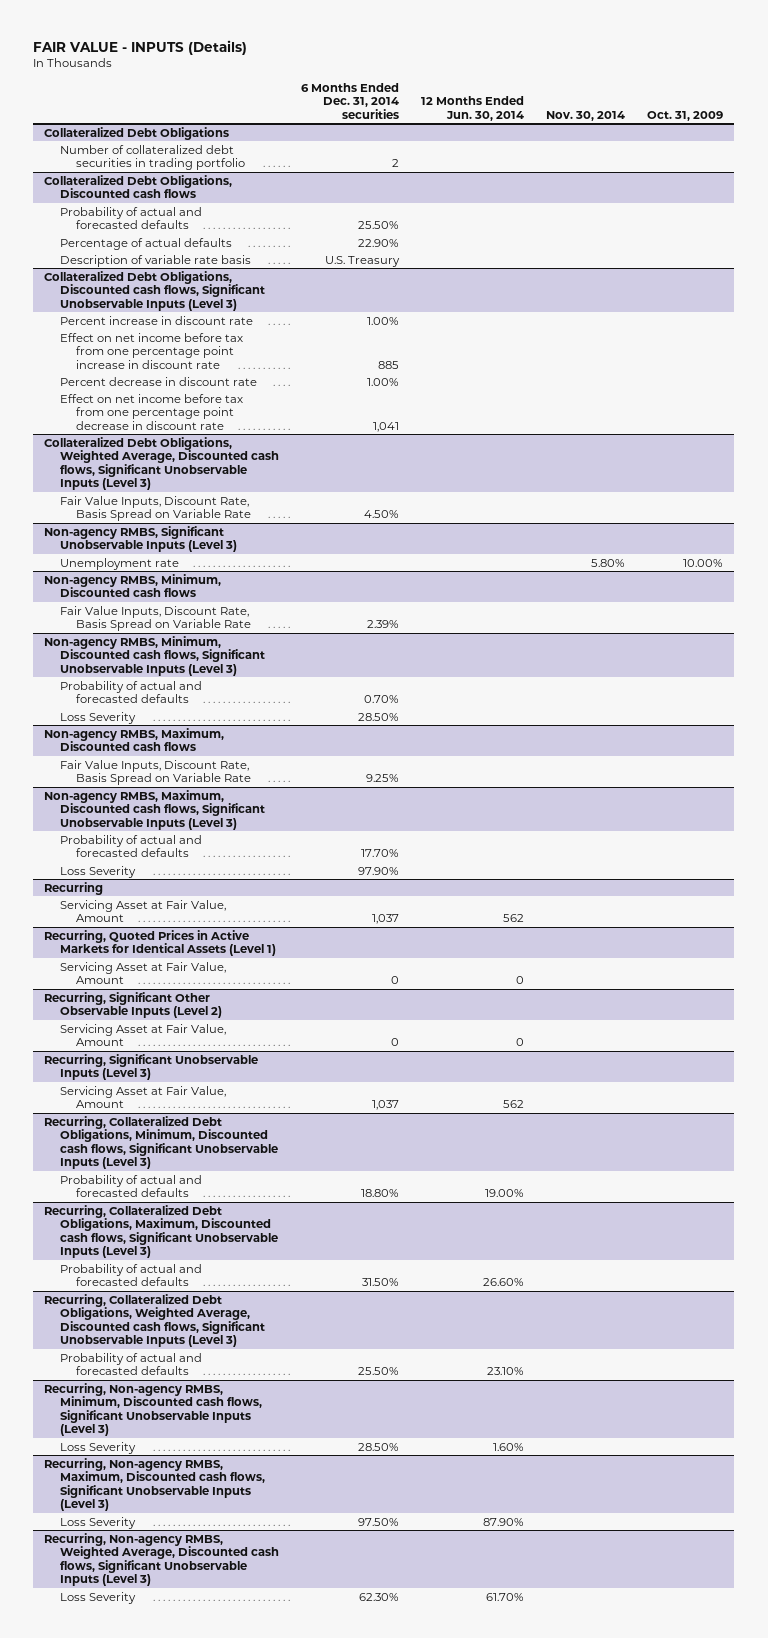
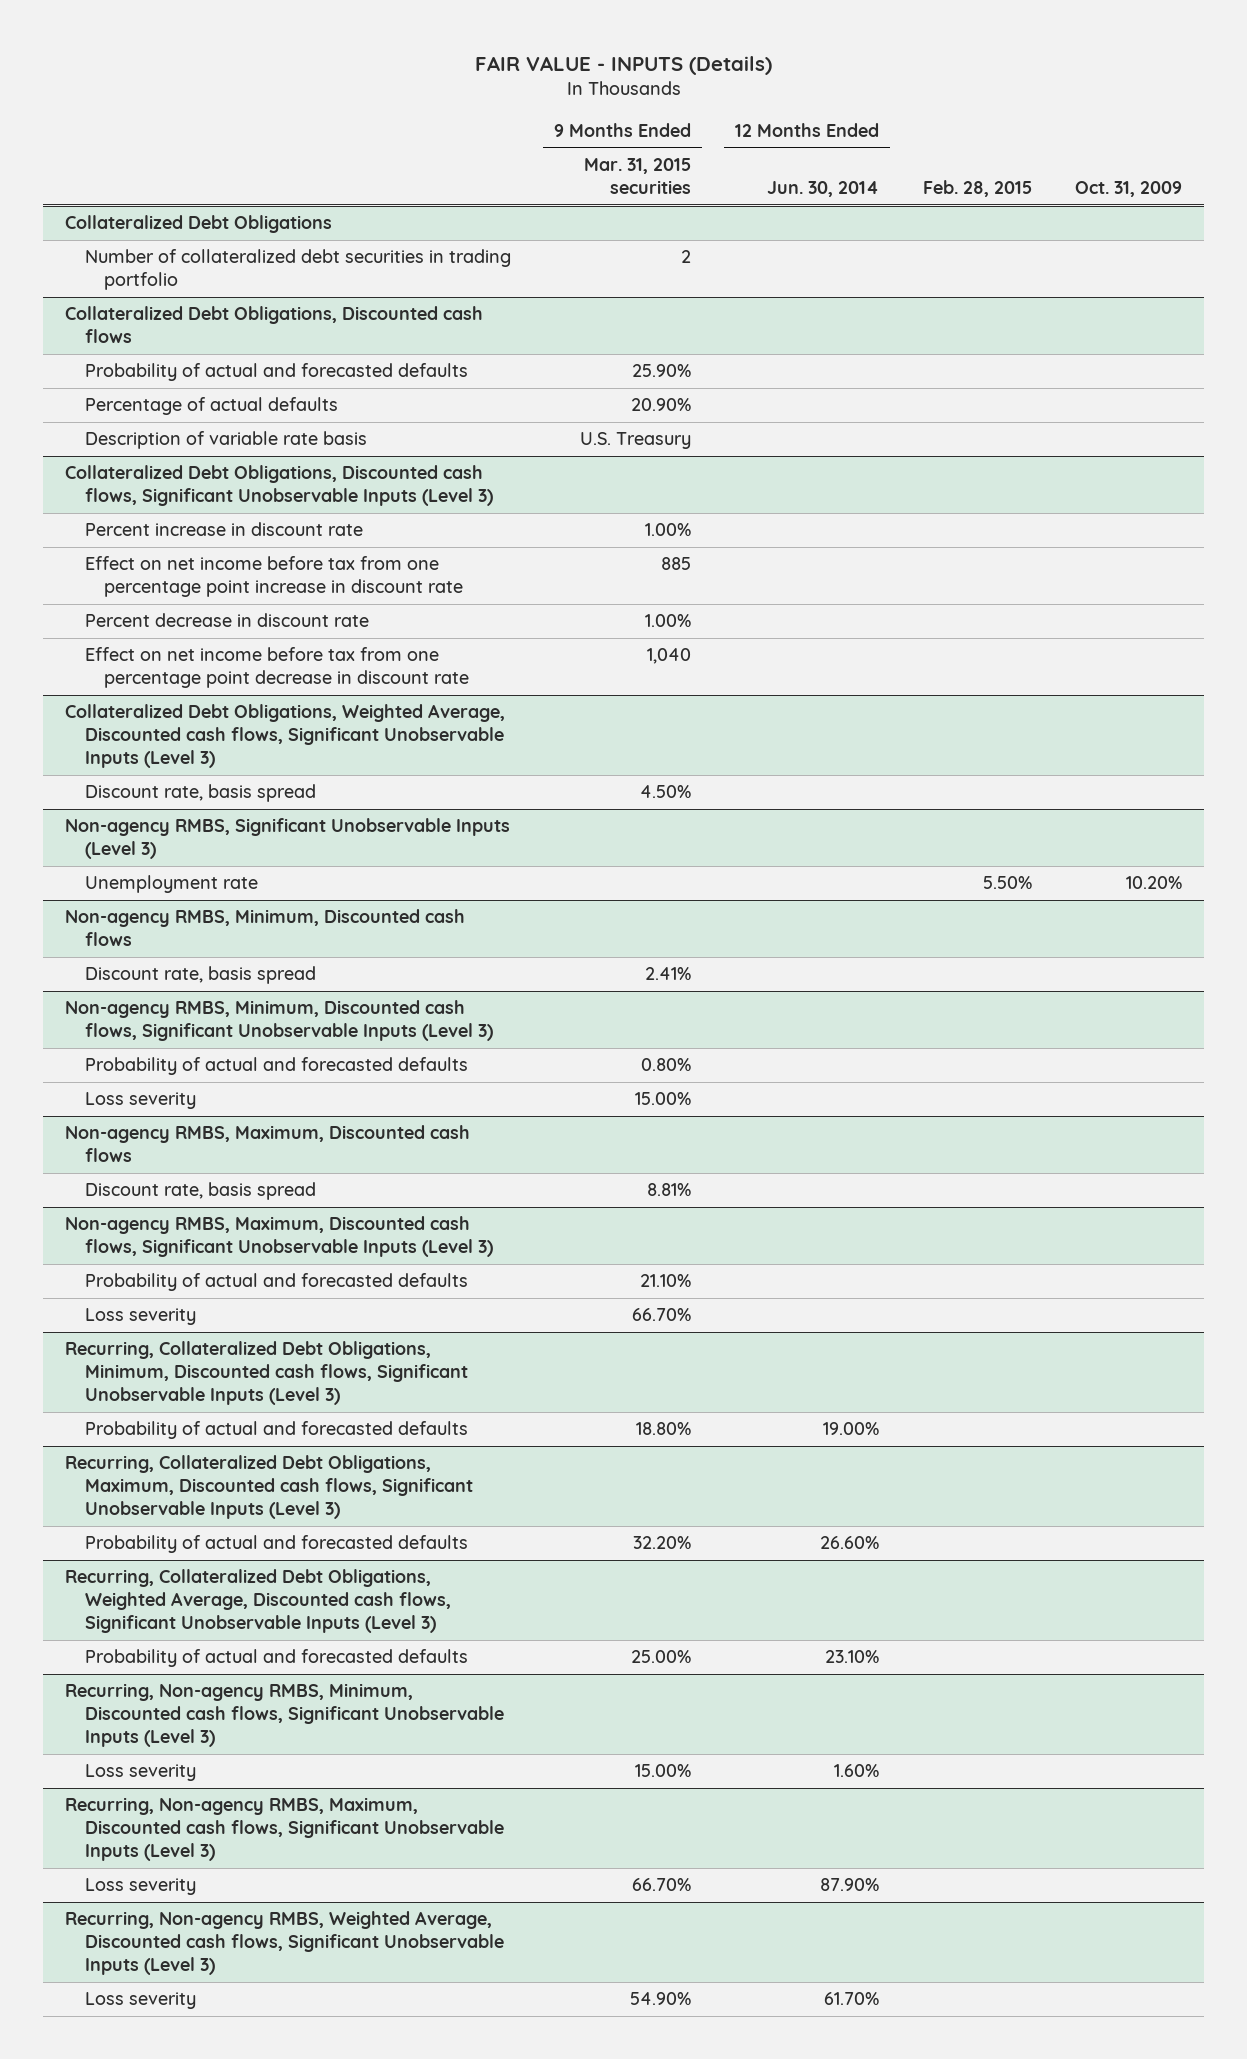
- | 6 Months Ended Dec. 31, 2014 securities | 12 Months Ended Jun. 30, 2014 | Nov. 30, 2014 | Oct. 31, 2009
+ | 9 Months Ended Mar. 31, 2015 securities | 12 Months Ended Jun. 30, 2014 | Feb. 28, 2015 | Oct. 31, 2009
@ Collateralized Debt Obligations, Weighted Average, Discounted cash flows, Significant Unobservable Inputs (Level 3)
- Fair Value Inputs, Discount Rate, Basis Spread on Variable Rate | 4.50% | | |
+ Discount rate, basis spread | 4.50% | | |
@ Non-agency RMBS, Significant Unobservable Inputs (Level 3)
- Unemployment rate | | | 5.80% | 10.00%
+ Unemployment rate | | | 5.50% | 10.20%
@ Non-agency RMBS, Minimum, Discounted cash flows
- Fair Value Inputs, Discount Rate, Basis Spread on Variable Rate | 2.39% | | |
+ Discount rate, basis spread | 2.41% | | |
@ Non-agency RMBS, Minimum, Discounted cash flows, Significant Unobservable Inputs (Level 3)
- Loss Severity | 28.50% | | |
+ Loss severity | 15.00% | | |
@ Non-agency RMBS, Maximum, Discounted cash flows
- Fair Value Inputs, Discount Rate, Basis Spread on Variable Rate | 9.25% | | |
+ Discount rate, basis spread | 8.81% | | |
@ Non-agency RMBS, Maximum, Discounted cash flows, Significant Unobservable Inputs (Level 3)
- Loss Severity | 97.90% | | |
- Recurring
- Servicing Asset at Fair Value, Amount | 1,037 | 562 | |
- Recurring, Quoted Prices in Active Markets for Identical Assets (Level 1)
- Servicing Asset at Fair Value, Amount | 0 | 0 | |
- Recurring, Significant Other Observable Inputs (Level 2)
- Servicing Asset at Fair Value, Amount | 0 | 0 | |
- Recurring, Significant Unobservable Inputs (Level 3)
- Servicing Asset at Fair Value, Amount | 1,037 | 562 | |
@ Non-agency RMBS, Maximum, Discounted cash flows, Significant Unobservable Inputs (Level 3)
+ Loss severity | 66.70% | | |
@ Recurring, Non-agency RMBS, Minimum, Discounted cash flows, Significant Unobservable Inputs (Level 3)
- Loss Severity | 28.50% | 1.60% | |
+ Loss severity | 15.00% | 1.60% | |
@ Recurring, Non-agency RMBS, Maximum, Discounted cash flows, Significant Unobservable Inputs (Level 3)
- Loss Severity | 97.50% | 87.90% | |
+ Loss severity | 66.70% | 87.90% | |
@ Recurring, Non-agency RMBS, Weighted Average, Discounted cash flows, Significant Unobservable Inputs (Level 3)
- Loss Severity | 62.30% | 61.70% | |
+ Loss severity | 54.90% | 61.70% | |

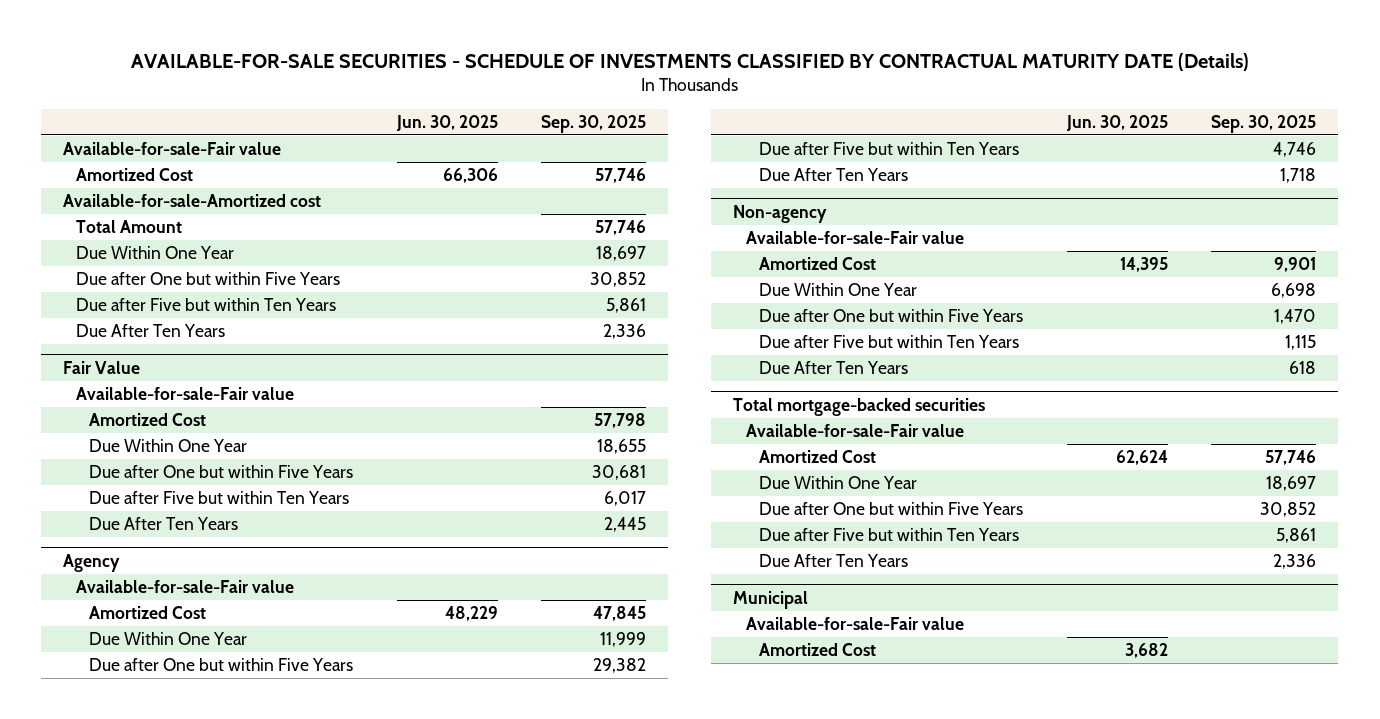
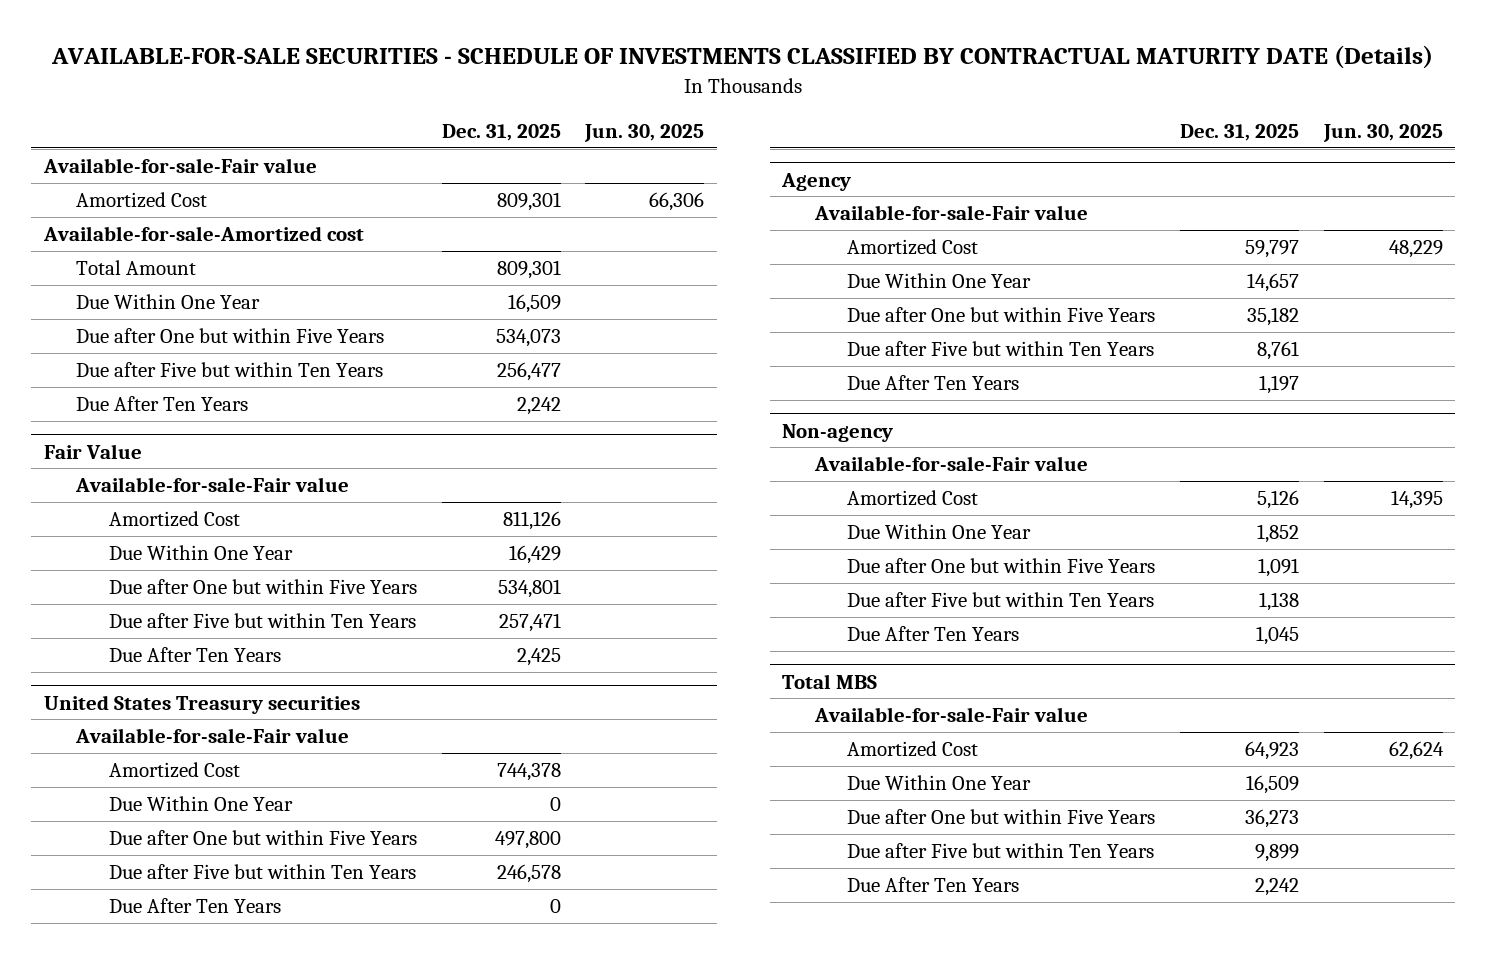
- | Jun. 30, 2025 | Sep. 30, 2025
+ | Dec. 31, 2025 | Jun. 30, 2025
+ United States Treasury securities
+ Available-for-sale-Fair value
+ Amortized Cost | 744,378 |
+ Due Within One Year | 0 |
+ Due after One but within Five Years | 497,800 |
+ Due after Five but within Ten Years | 246,578 |
+ Due After Ten Years | 0 |
- Total mortgage-backed securities
+ Total MBS
- Municipal
- Available-for-sale-Fair value
- Amortized Cost | 3,682 |

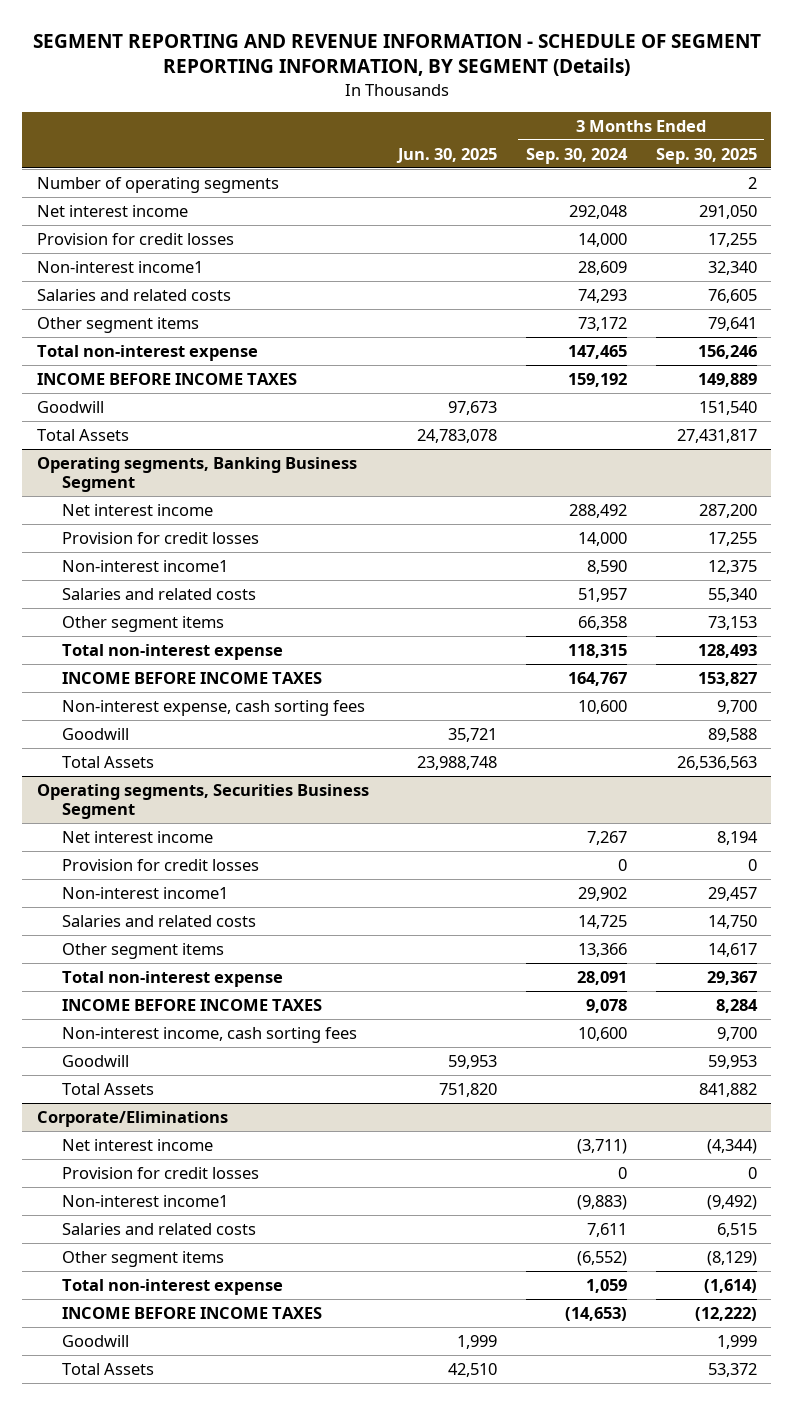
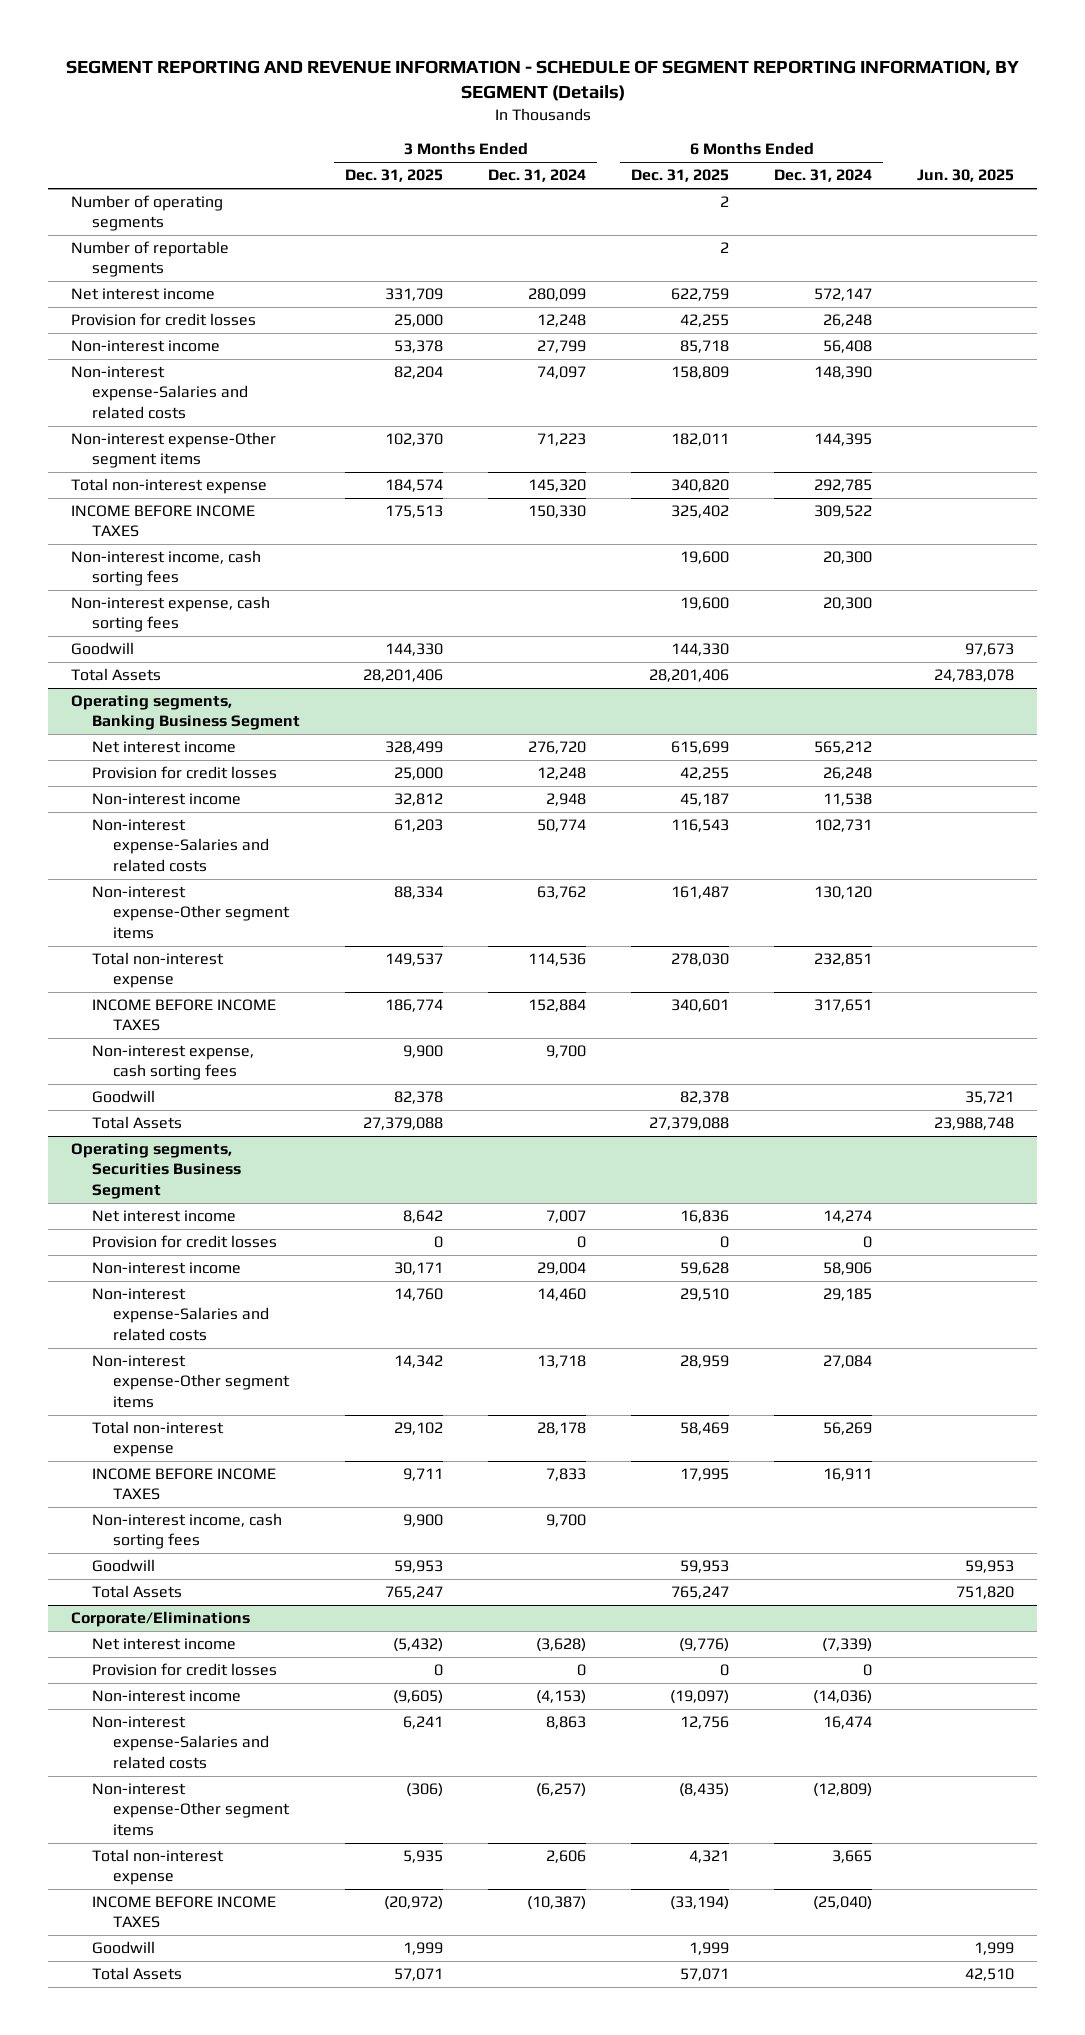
- | Jun. 30, 2025 | 3 Months Ended Sep. 30, 2024 | 3 Months Ended Sep. 30, 2025
+ | 3 Months Ended Dec. 31, 2025 | 3 Months Ended Dec. 31, 2024 | 6 Months Ended Dec. 31, 2025 | 6 Months Ended Dec. 31, 2024 | Jun. 30, 2025
+ Number of reportable segments | | | 2 | |
- Non-interest income1 | | 28,609 | 32,340
- Salaries and related costs | | 74,293 | 76,605
- Other segment items | | 73,172 | 79,641
+ Non-interest income | 53,378 | 27,799 | 85,718 | 56,408 |
+ Non-interest expense-Salaries and related costs | 82,204 | 74,097 | 158,809 | 148,390 |
+ Non-interest expense-Other segment items | 102,370 | 71,223 | 182,011 | 144,395 |
+ Non-interest income, cash sorting fees | | | 19,600 | 20,300 |
+ Non-interest expense, cash sorting fees | | | 19,600 | 20,300 |
@ Operating segments, Banking Business Segment
- Non-interest income1 | | 8,590 | 12,375
- Salaries and related costs | | 51,957 | 55,340
- Other segment items | | 66,358 | 73,153
+ Non-interest income | 32,812 | 2,948 | 45,187 | 11,538 |
+ Non-interest expense-Salaries and related costs | 61,203 | 50,774 | 116,543 | 102,731 |
+ Non-interest expense-Other segment items | 88,334 | 63,762 | 161,487 | 130,120 |
@ Operating segments, Securities Business Segment
- Non-interest income1 | | 29,902 | 29,457
- Salaries and related costs | | 14,725 | 14,750
- Other segment items | | 13,366 | 14,617
+ Non-interest income | 30,171 | 29,004 | 59,628 | 58,906 |
+ Non-interest expense-Salaries and related costs | 14,760 | 14,460 | 29,510 | 29,185 |
+ Non-interest expense-Other segment items | 14,342 | 13,718 | 28,959 | 27,084 |
@ Corporate/Eliminations
- Non-interest income1 | | (9,883) | (9,492)
- Salaries and related costs | | 7,611 | 6,515
- Other segment items | | (6,552) | (8,129)
+ Non-interest income | (9,605) | (4,153) | (19,097) | (14,036) |
+ Non-interest expense-Salaries and related costs | 6,241 | 8,863 | 12,756 | 16,474 |
+ Non-interest expense-Other segment items | (306) | (6,257) | (8,435) | (12,809) |

